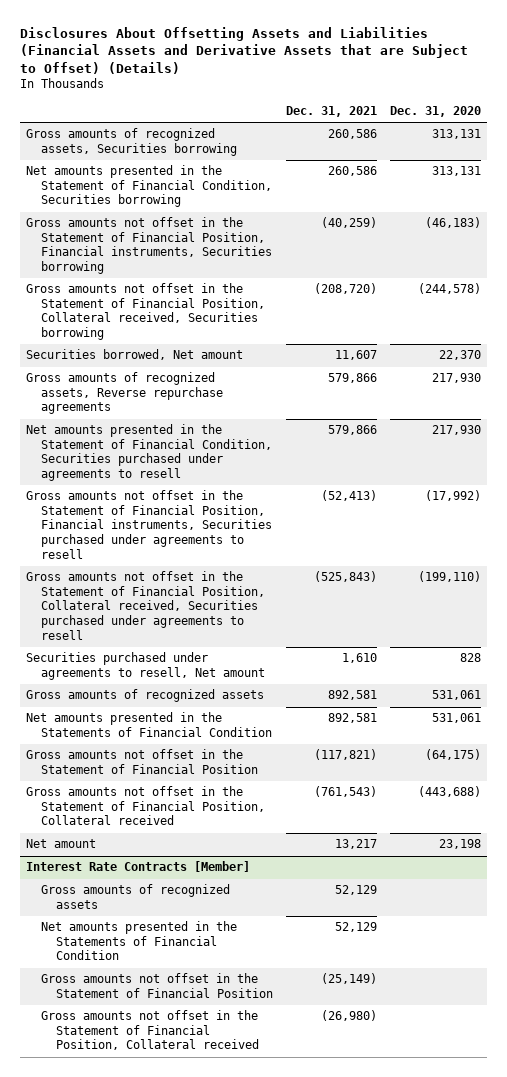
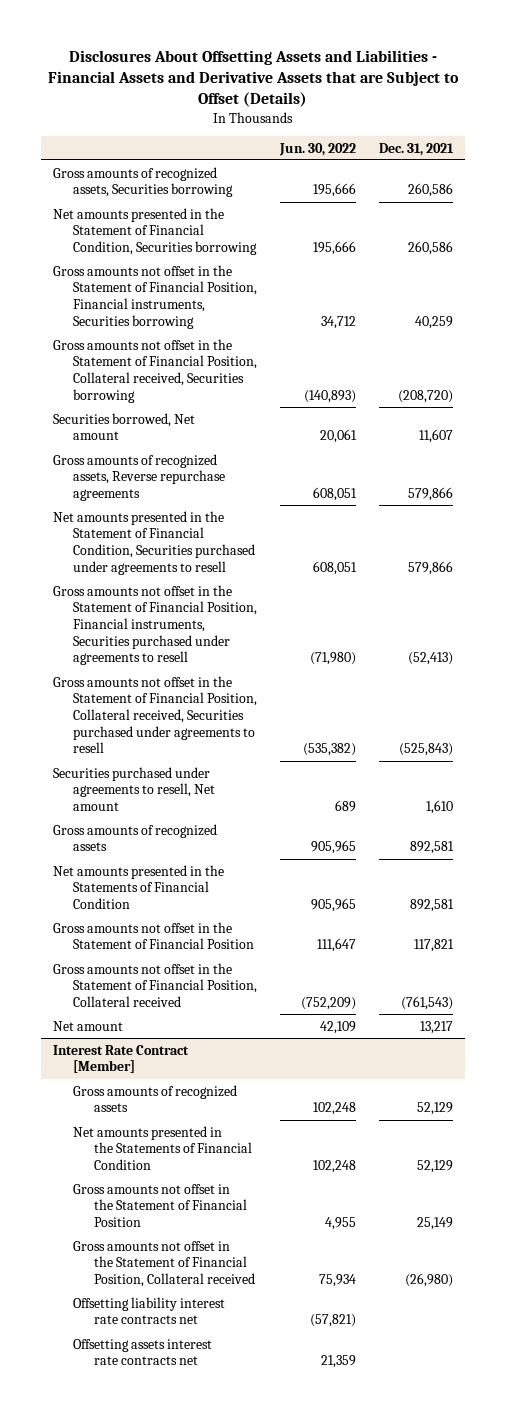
- Disclosures About Offsetting Assets and Liabilities (Financial Assets and Derivative Assets that are Subject to Offset) (Details)
+ Disclosures About Offsetting Assets and Liabilities - Financial Assets and Derivative Assets that are Subject to Offset (Details)
- | Dec. 31, 2021 | Dec. 31, 2020
+ | Jun. 30, 2022 | Dec. 31, 2021
- Gross amounts not offset in the Statement of Financial Position, Financial instruments, Securities borrowing | (40,259) | (46,183)
+ Gross amounts not offset in the Statement of Financial Position, Financial instruments, Securities borrowing | 34,712 | 40,259
- Gross amounts not offset in the Statement of Financial Position | (117,821) | (64,175)
+ Gross amounts not offset in the Statement of Financial Position | 111,647 | 117,821
- Interest Rate Contracts [Member]
+ Interest Rate Contract [Member]
- Gross amounts not offset in the Statement of Financial Position | (25,149) |
+ Gross amounts not offset in the Statement of Financial Position | 4,955 | 25,149
+ Offsetting liability interest rate contracts net | (57,821) |
+ Offsetting assets interest rate contracts net | 21,359 |

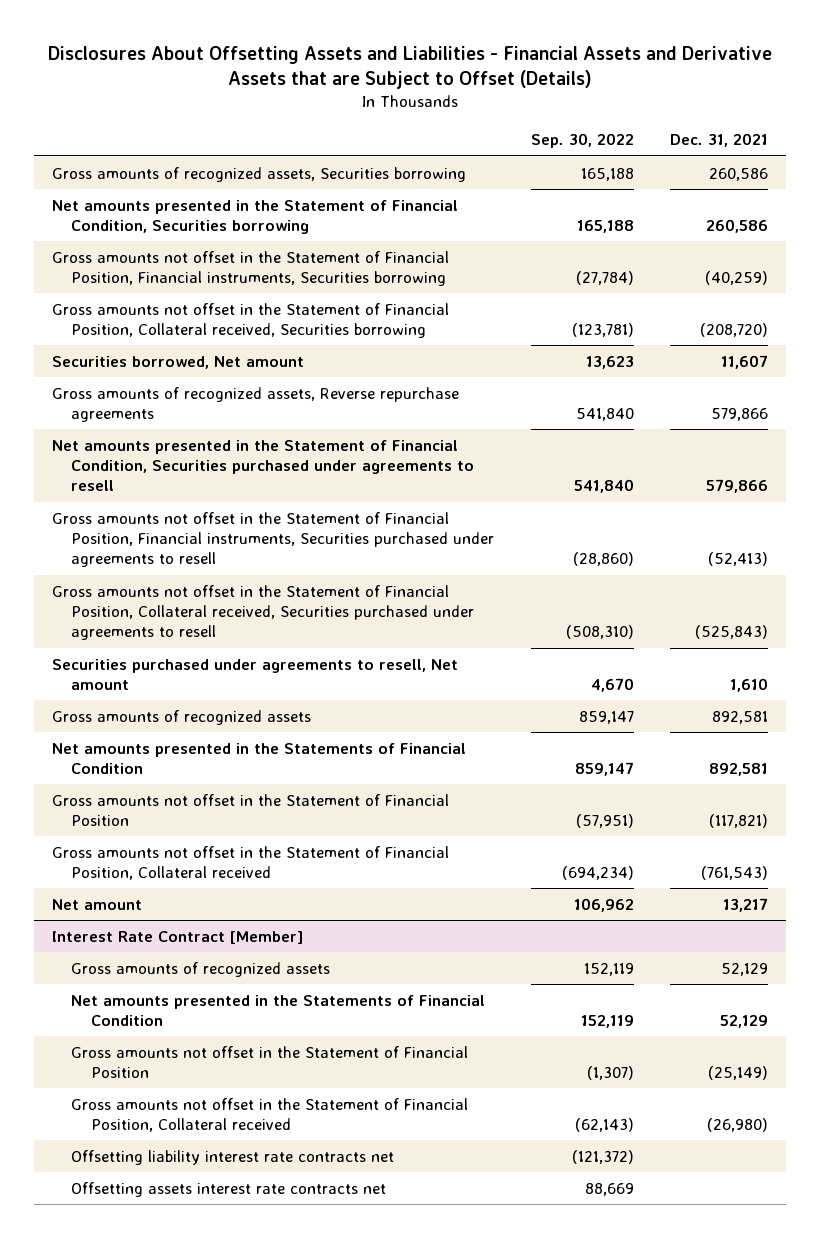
- | Jun. 30, 2022 | Dec. 31, 2021
+ | Sep. 30, 2022 | Dec. 31, 2021
- Gross amounts not offset in the Statement of Financial Position, Financial instruments, Securities borrowing | 34,712 | 40,259
+ Gross amounts not offset in the Statement of Financial Position, Financial instruments, Securities borrowing | (27,784) | (40,259)
- Gross amounts not offset in the Statement of Financial Position | 111,647 | 117,821
+ Gross amounts not offset in the Statement of Financial Position | (57,951) | (117,821)
@ Interest Rate Contract [Member]
- Gross amounts not offset in the Statement of Financial Position | 4,955 | 25,149
+ Gross amounts not offset in the Statement of Financial Position | (1,307) | (25,149)

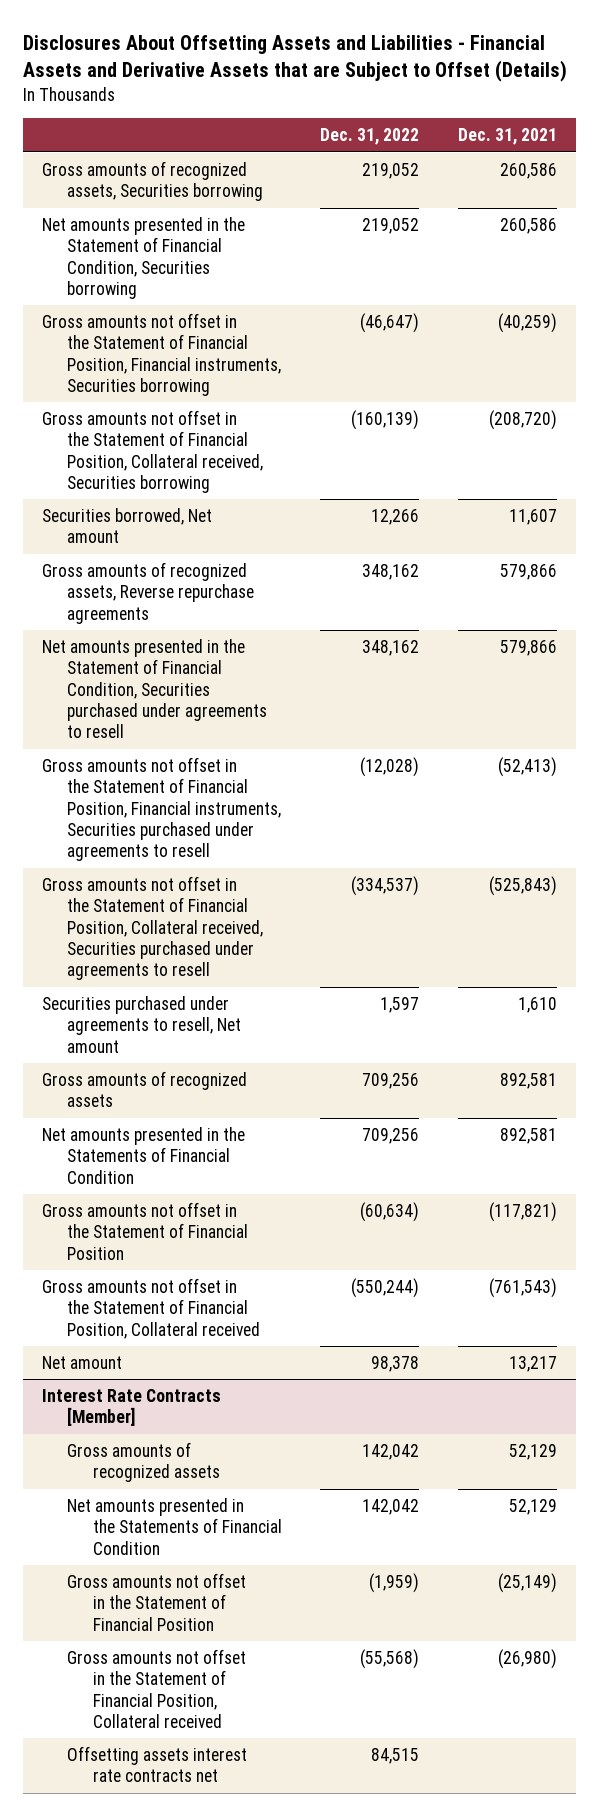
- | Sep. 30, 2022 | Dec. 31, 2021
+ | Dec. 31, 2022 | Dec. 31, 2021
- Interest Rate Contract [Member]
+ Interest Rate Contracts [Member]
- Offsetting liability interest rate contracts net | (121,372) |

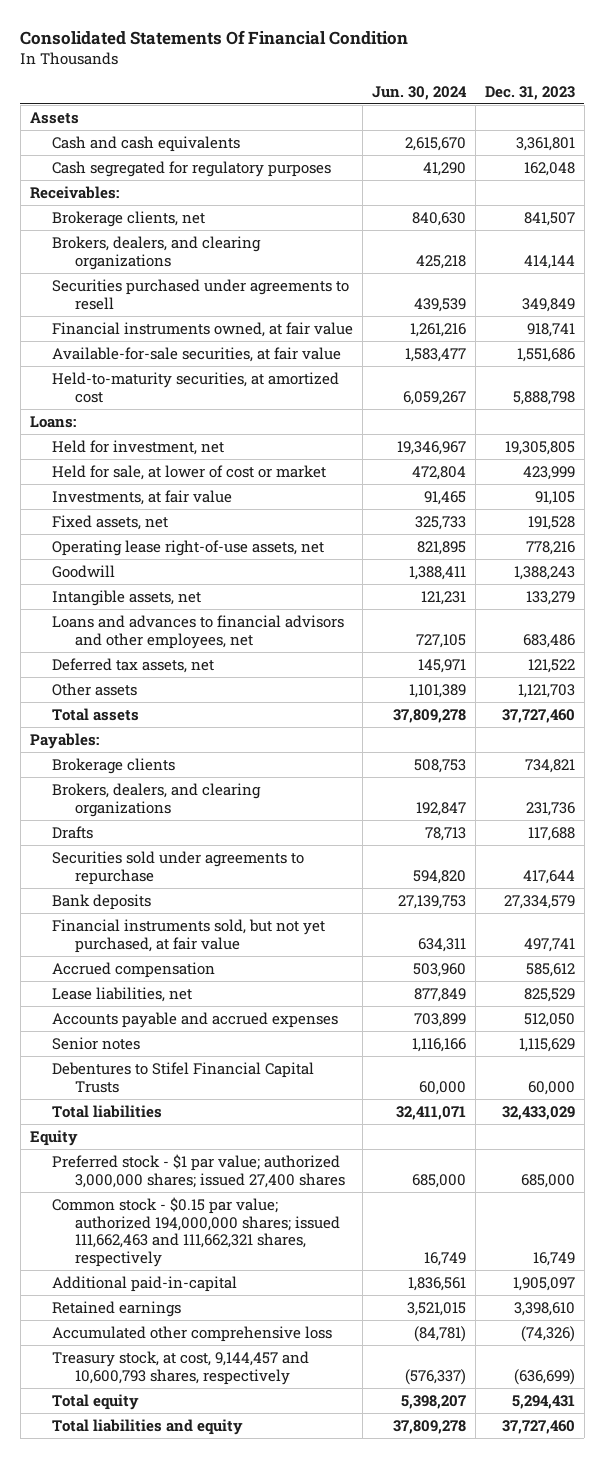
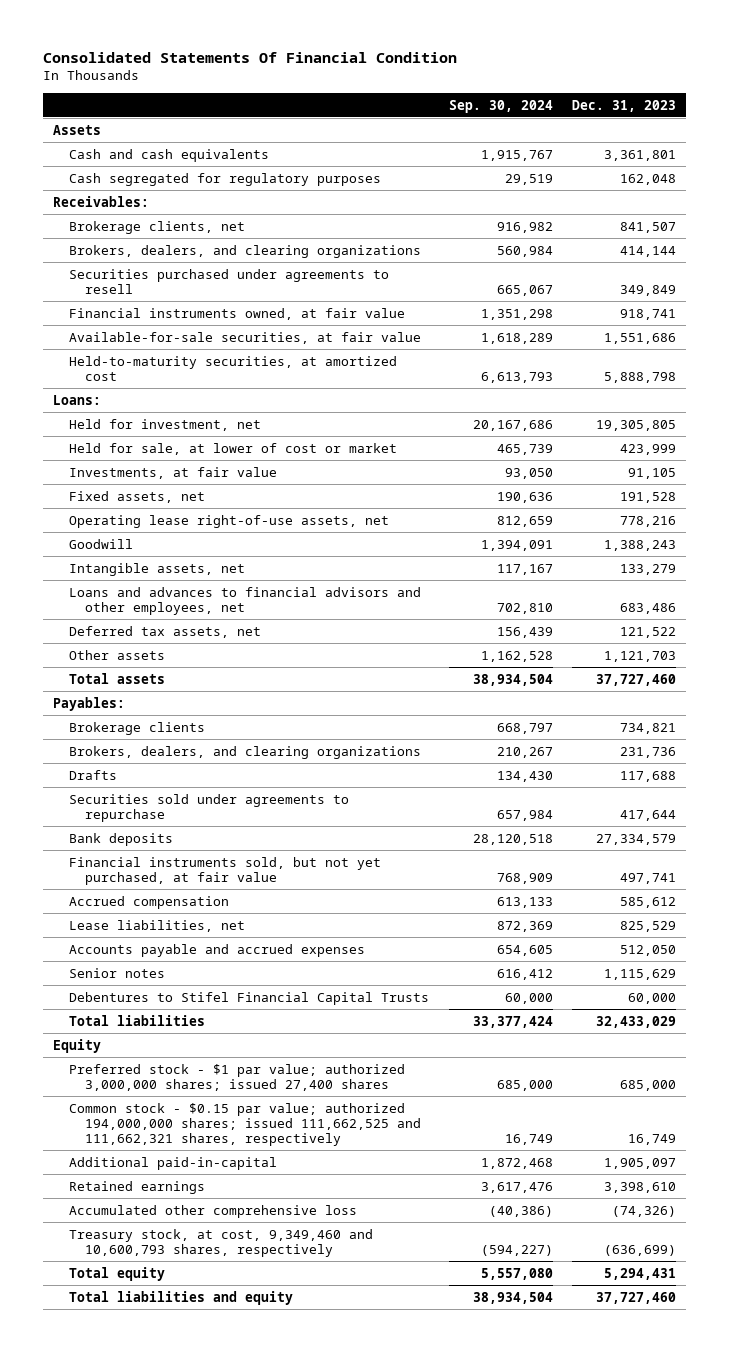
- | Jun. 30, 2024 | Dec. 31, 2023
+ | Sep. 30, 2024 | Dec. 31, 2023
- Common stock - $0.15 par value; authorized 194,000,000 shares; issued 111,662,463 and 111,662,321 shares, respectively | 16,749 | 16,749
+ Common stock - $0.15 par value; authorized 194,000,000 shares; issued 111,662,525 and 111,662,321 shares, respectively | 16,749 | 16,749
- Treasury stock, at cost, 9,144,457 and 10,600,793 shares, respectively | (576,337) | (636,699)
+ Treasury stock, at cost, 9,349,460 and 10,600,793 shares, respectively | (594,227) | (636,699)

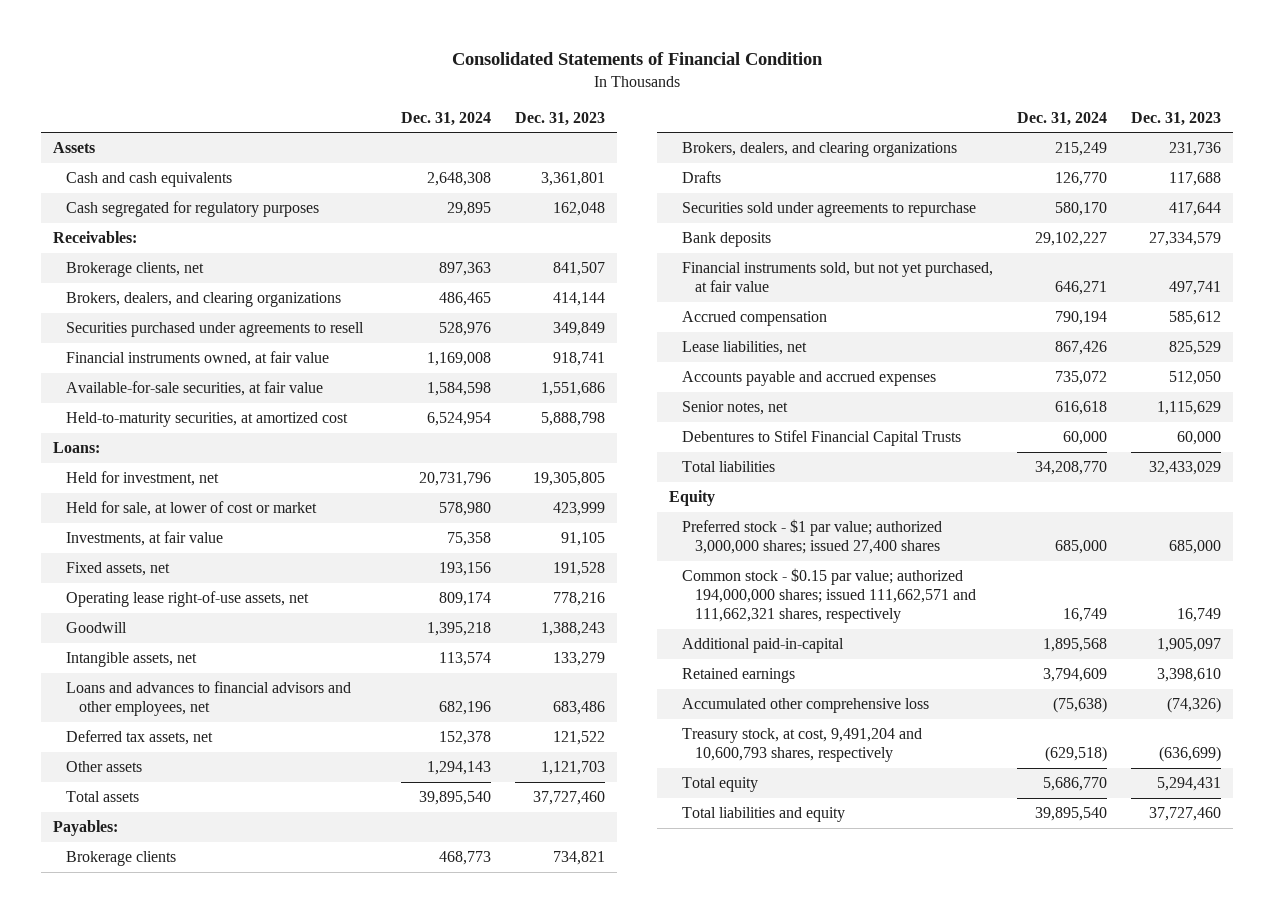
- Consolidated Statements Of Financial Condition
+ Consolidated Statements of Financial Condition
- | Sep. 30, 2024 | Dec. 31, 2023
+ | Dec. 31, 2024 | Dec. 31, 2023
- Senior notes | 616,412 | 1,115,629
+ Senior notes, net | 616,618 | 1,115,629
- Common stock - $0.15 par value; authorized 194,000,000 shares; issued 111,662,525 and 111,662,321 shares, respectively | 16,749 | 16,749
+ Common stock - $0.15 par value; authorized 194,000,000 shares; issued 111,662,571 and 111,662,321 shares, respectively | 16,749 | 16,749
- Treasury stock, at cost, 9,349,460 and 10,600,793 shares, respectively | (594,227) | (636,699)
+ Treasury stock, at cost, 9,491,204 and 10,600,793 shares, respectively | (629,518) | (636,699)

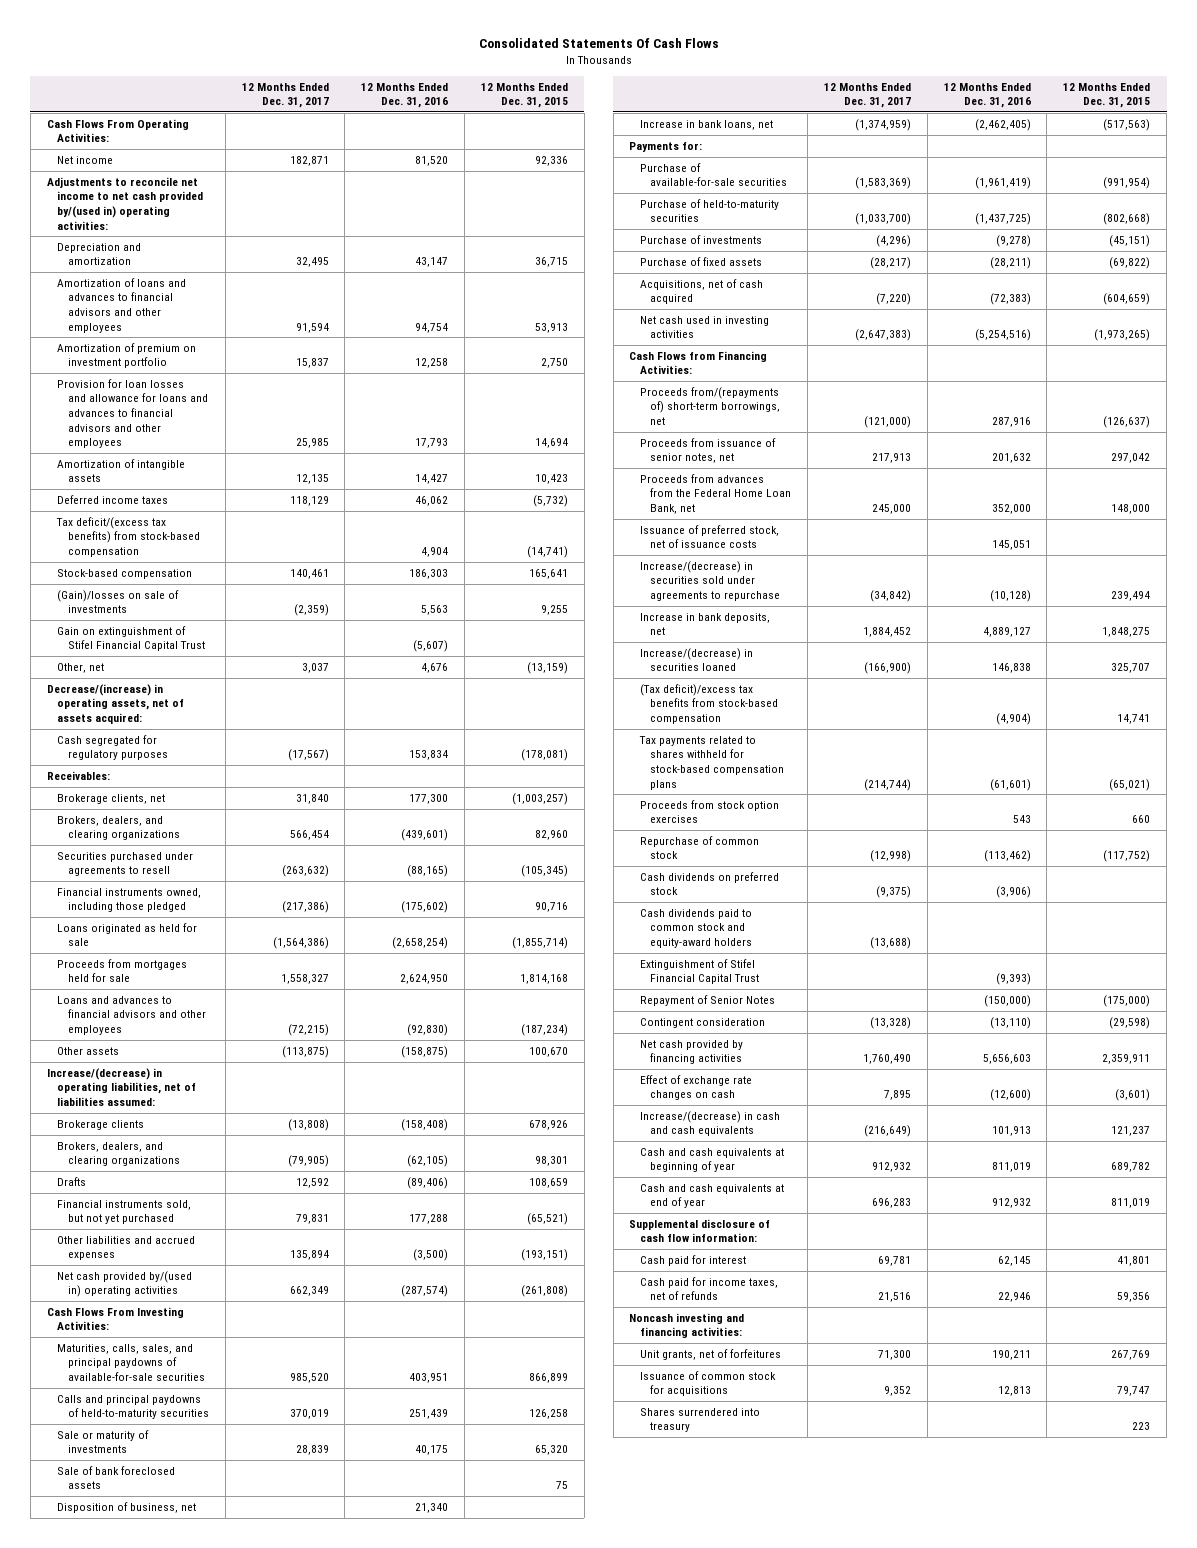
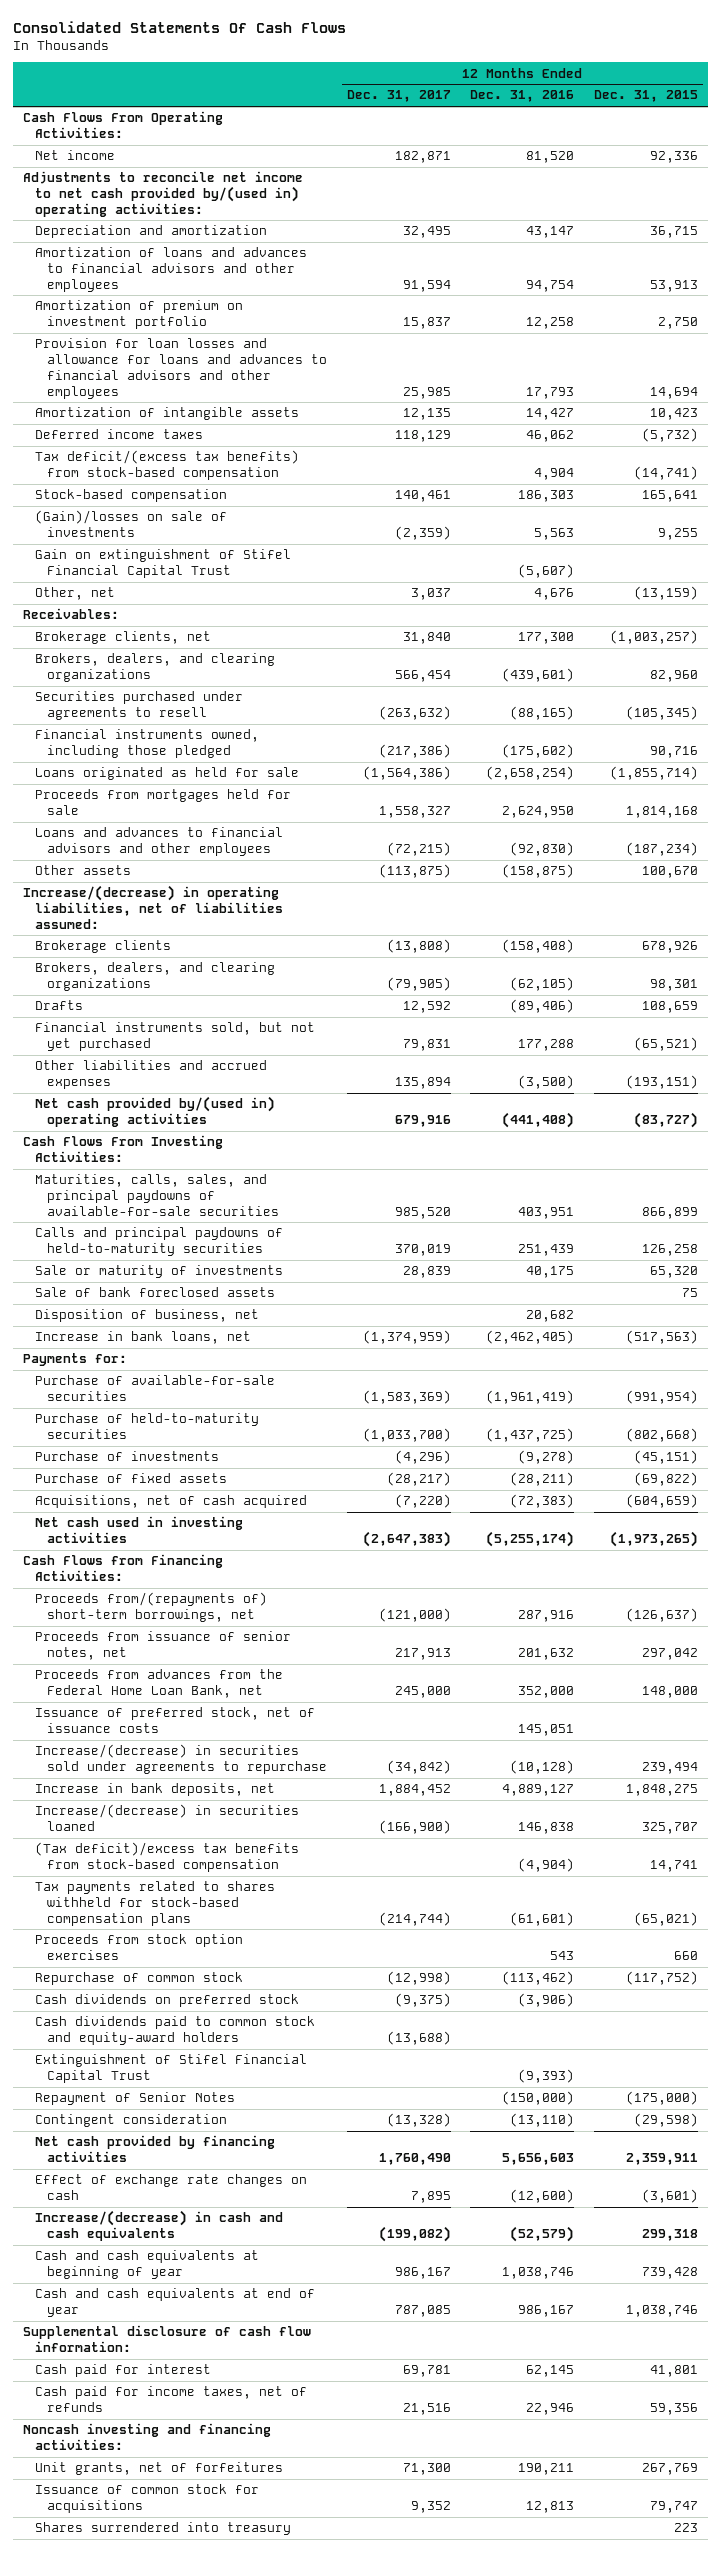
- Decrease/(increase) in operating assets, net of assets acquired:
- Cash segregated for regulatory purposes | (17,567) | 153,834 | (178,081)
- Net cash provided by/(used in) operating activities | 662,349 | (287,574) | (261,808)
+ Net cash provided by/(used in) operating activities | 679,916 | (441,408) | (83,727)
- Disposition of business, net | | 21,340 |
+ Disposition of business, net | | 20,682 |
- Net cash used in investing activities | (2,647,383) | (5,254,516) | (1,973,265)
+ Net cash used in investing activities | (2,647,383) | (5,255,174) | (1,973,265)
- Increase/(decrease) in cash and cash equivalents | (216,649) | 101,913 | 121,237
- Cash and cash equivalents at beginning of year | 912,932 | 811,019 | 689,782
- Cash and cash equivalents at end of year | 696,283 | 912,932 | 811,019
+ Increase/(decrease) in cash and cash equivalents | (199,082) | (52,579) | 299,318
+ Cash and cash equivalents at beginning of year | 986,167 | 1,038,746 | 739,428
+ Cash and cash equivalents at end of year | 787,085 | 986,167 | 1,038,746

